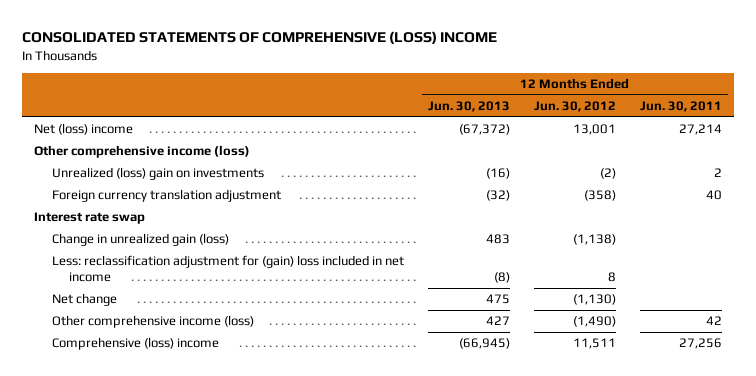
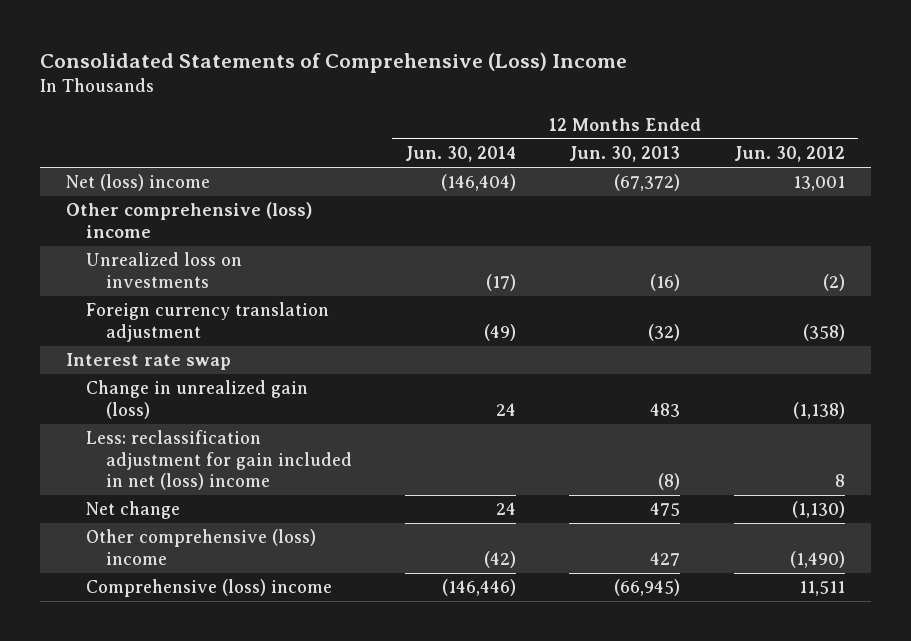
- CONSOLIDATED STATEMENTS OF COMPREHENSIVE (LOSS) INCOME
+ Consolidated Statements of Comprehensive (Loss) Income
- | 12 Months Ended Jun. 30, 2013 | 12 Months Ended Jun. 30, 2012 | 12 Months Ended Jun. 30, 2011
+ | 12 Months Ended Jun. 30, 2014 | 12 Months Ended Jun. 30, 2013 | 12 Months Ended Jun. 30, 2012
- Other comprehensive income (loss)
- Unrealized (loss) gain on investments | (16) | (2) | 2
+ Other comprehensive (loss) income
+ Unrealized loss on investments | (17) | (16) | (2)
- Less: reclassification adjustment for (gain) loss included in net income | (8) | 8 |
+ Less: reclassification adjustment for gain included in net (loss) income | | (8) | 8
- Other comprehensive income (loss) | 427 | (1,490) | 42
+ Other comprehensive (loss) income | (42) | 427 | (1,490)

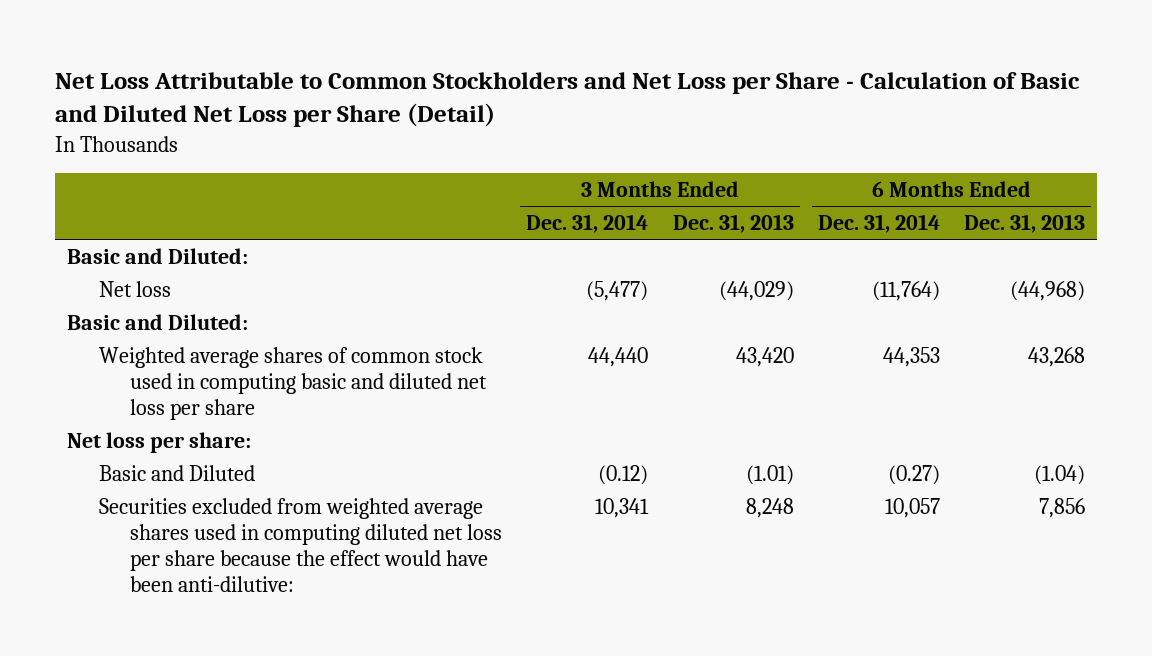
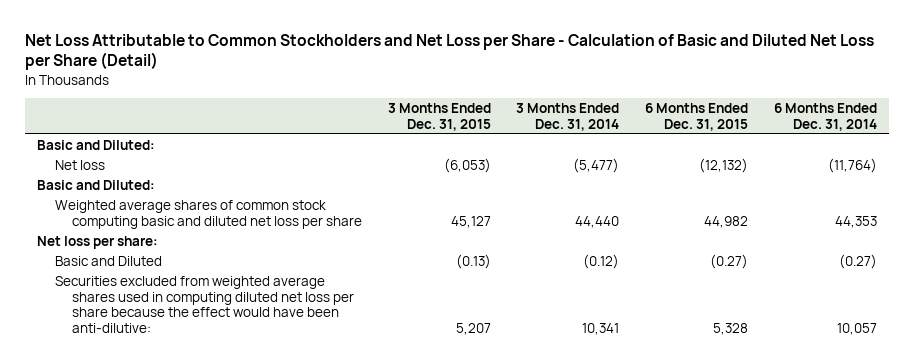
- | 3 Months Ended Dec. 31, 2014 | 3 Months Ended Dec. 31, 2013 | 6 Months Ended Dec. 31, 2014 | 6 Months Ended Dec. 31, 2013
+ | 3 Months Ended Dec. 31, 2015 | 3 Months Ended Dec. 31, 2014 | 6 Months Ended Dec. 31, 2015 | 6 Months Ended Dec. 31, 2014
- Weighted average shares of common stock used in computing basic and diluted net loss per share | 44,440 | 43,420 | 44,353 | 43,268
+ Weighted average shares of common stock computing basic and diluted net loss per share | 45,127 | 44,440 | 44,982 | 44,353

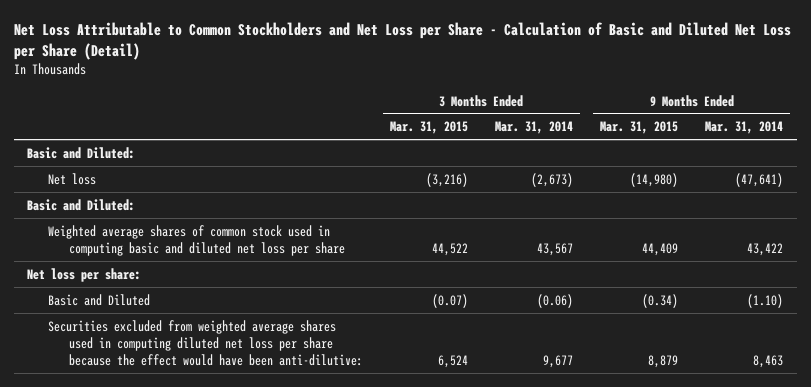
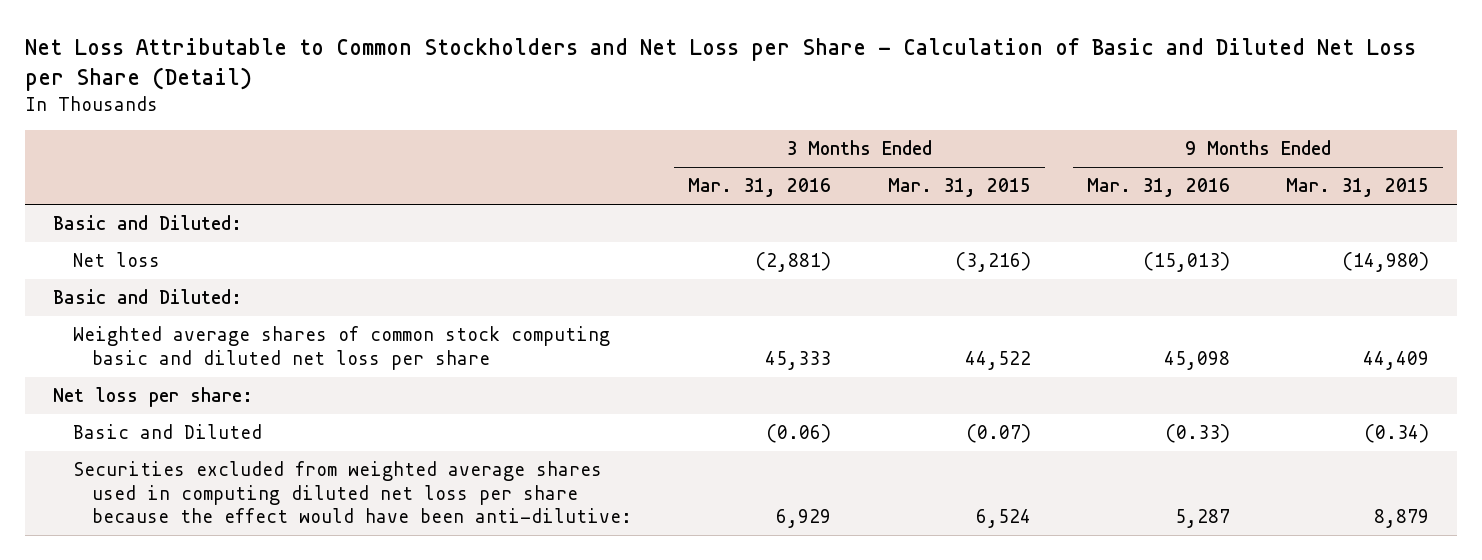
- | 3 Months Ended Mar. 31, 2015 | 3 Months Ended Mar. 31, 2014 | 9 Months Ended Mar. 31, 2015 | 9 Months Ended Mar. 31, 2014
+ | 3 Months Ended Mar. 31, 2016 | 3 Months Ended Mar. 31, 2015 | 9 Months Ended Mar. 31, 2016 | 9 Months Ended Mar. 31, 2015
- Weighted average shares of common stock used in computing basic and diluted net loss per share | 44,522 | 43,567 | 44,409 | 43,422
+ Weighted average shares of common stock computing basic and diluted net loss per share | 45,333 | 44,522 | 45,098 | 44,409

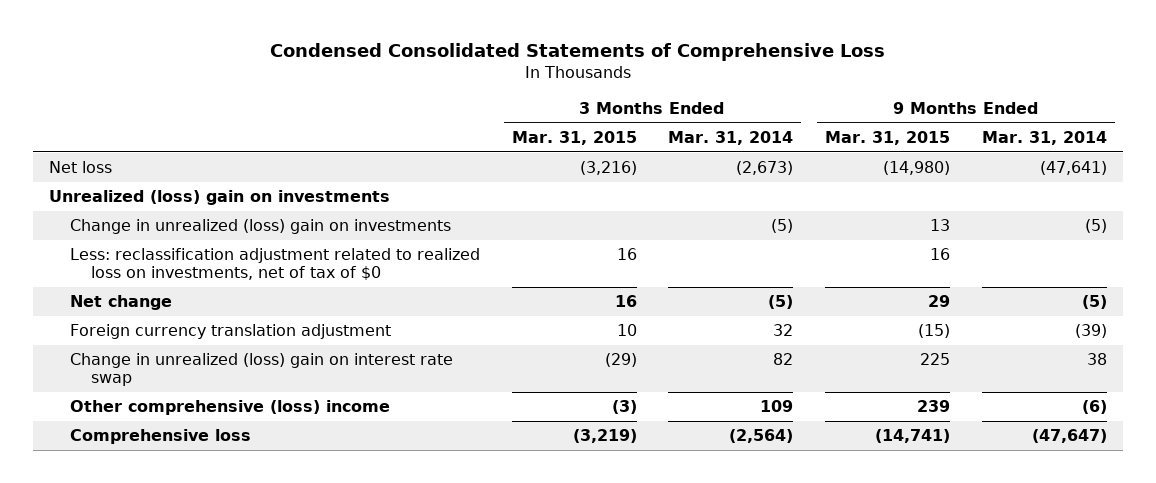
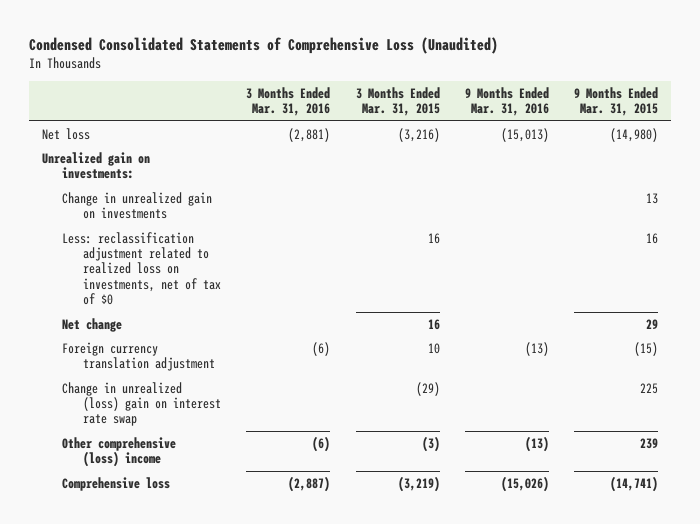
- Condensed Consolidated Statements of Comprehensive Loss
+ Condensed Consolidated Statements of Comprehensive Loss (Unaudited)
- | 3 Months Ended Mar. 31, 2015 | 3 Months Ended Mar. 31, 2014 | 9 Months Ended Mar. 31, 2015 | 9 Months Ended Mar. 31, 2014
+ | 3 Months Ended Mar. 31, 2016 | 3 Months Ended Mar. 31, 2015 | 9 Months Ended Mar. 31, 2016 | 9 Months Ended Mar. 31, 2015
- Unrealized (loss) gain on investments
- Change in unrealized (loss) gain on investments | | (5) | 13 | (5)
+ Unrealized gain on investments:
+ Change in unrealized gain on investments | | | | 13

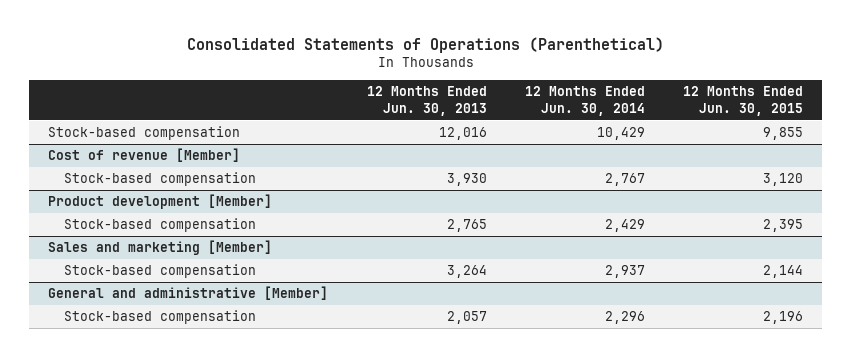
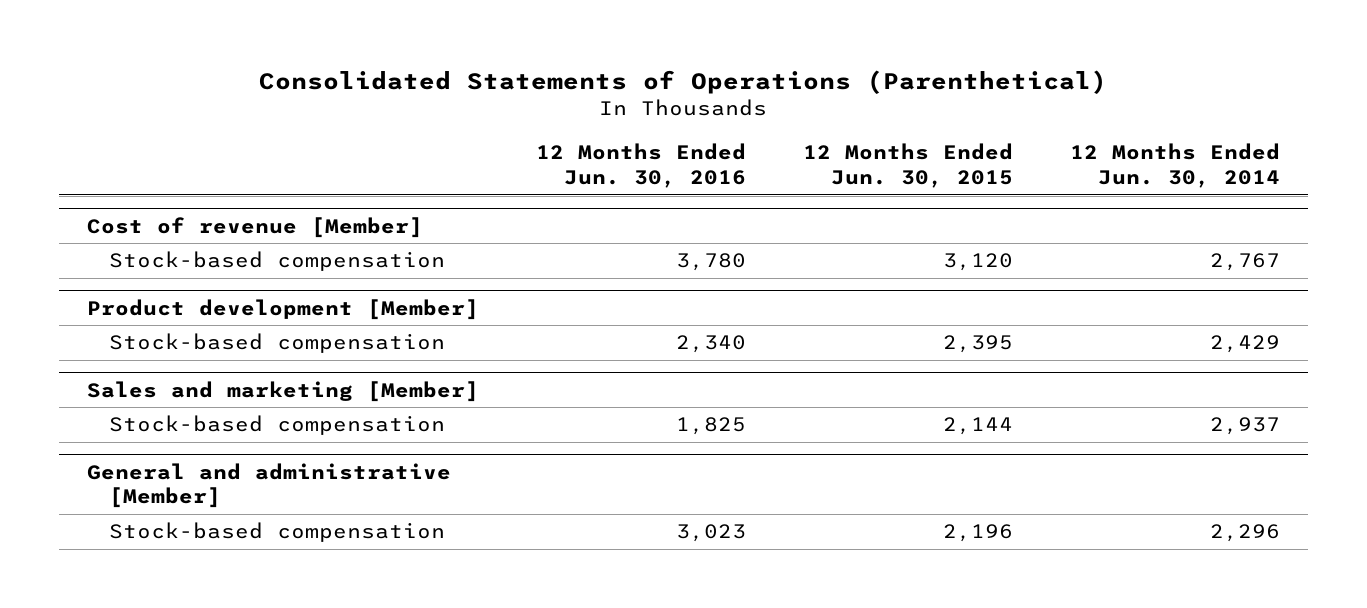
- | 12 Months Ended Jun. 30, 2013 | 12 Months Ended Jun. 30, 2014 | 12 Months Ended Jun. 30, 2015
+ | 12 Months Ended Jun. 30, 2016 | 12 Months Ended Jun. 30, 2015 | 12 Months Ended Jun. 30, 2014
- Stock-based compensation | 12,016 | 10,429 | 9,855

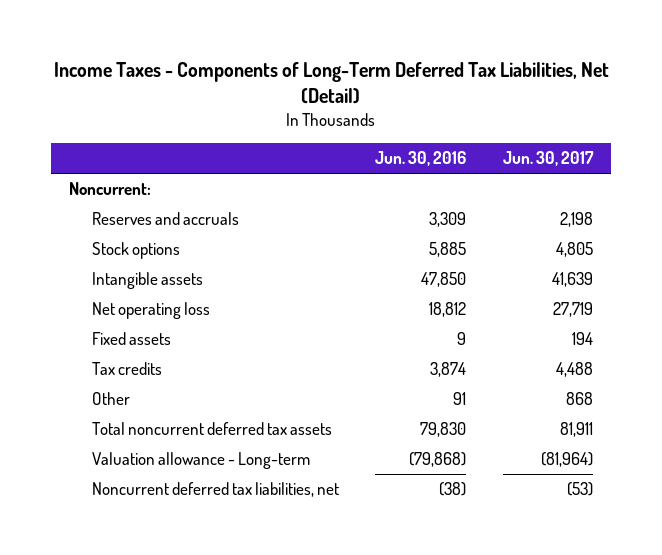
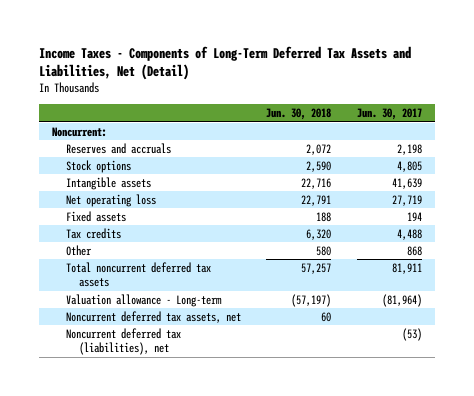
- Income Taxes - Components of Long-Term Deferred Tax Liabilities, Net (Detail)
+ Income Taxes - Components of Long-Term Deferred Tax Assets and Liabilities, Net (Detail)
- | Jun. 30, 2016 | Jun. 30, 2017
+ | Jun. 30, 2018 | Jun. 30, 2017
- Noncurrent deferred tax liabilities, net | (38) | (53)
+ Noncurrent deferred tax assets, net | 60 |
+ Noncurrent deferred tax (liabilities), net | | (53)

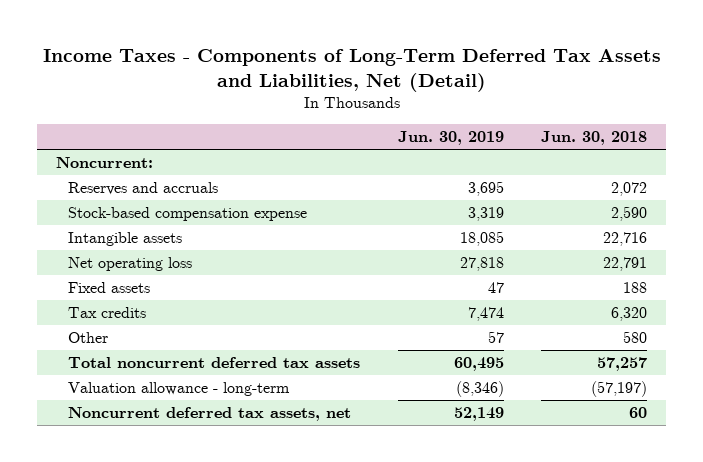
- | Jun. 30, 2018 | Jun. 30, 2017
+ | Jun. 30, 2019 | Jun. 30, 2018
- Stock options | 2,590 | 4,805
+ Stock-based compensation expense | 3,319 | 2,590
- Valuation allowance - Long-term | (57,197) | (81,964)
+ Valuation allowance - long-term | (8,346) | (57,197)
- Noncurrent deferred tax (liabilities), net | | (53)

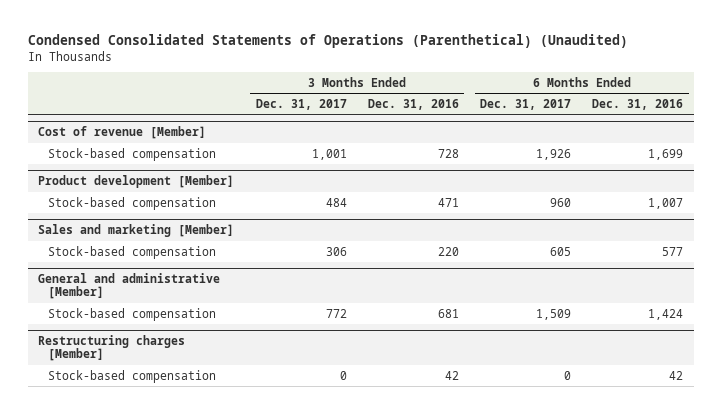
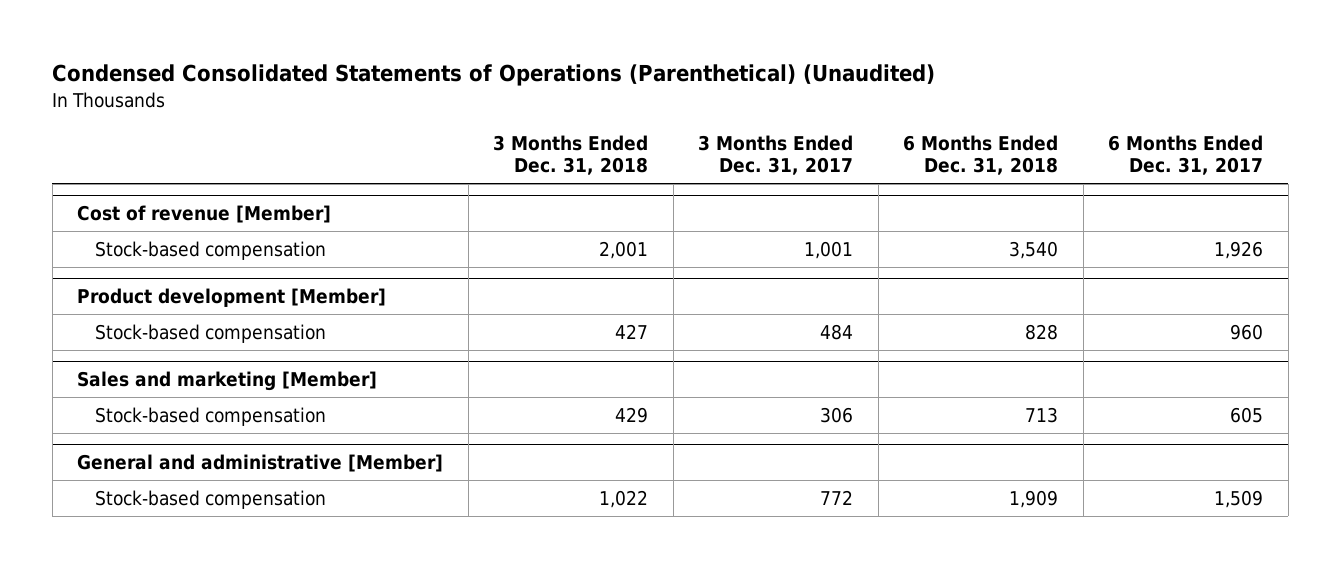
- | 3 Months Ended Dec. 31, 2017 | 3 Months Ended Dec. 31, 2016 | 6 Months Ended Dec. 31, 2017 | 6 Months Ended Dec. 31, 2016
+ | 3 Months Ended Dec. 31, 2018 | 3 Months Ended Dec. 31, 2017 | 6 Months Ended Dec. 31, 2018 | 6 Months Ended Dec. 31, 2017
- Restructuring charges [Member]
- Stock-based compensation | 0 | 42 | 0 | 42

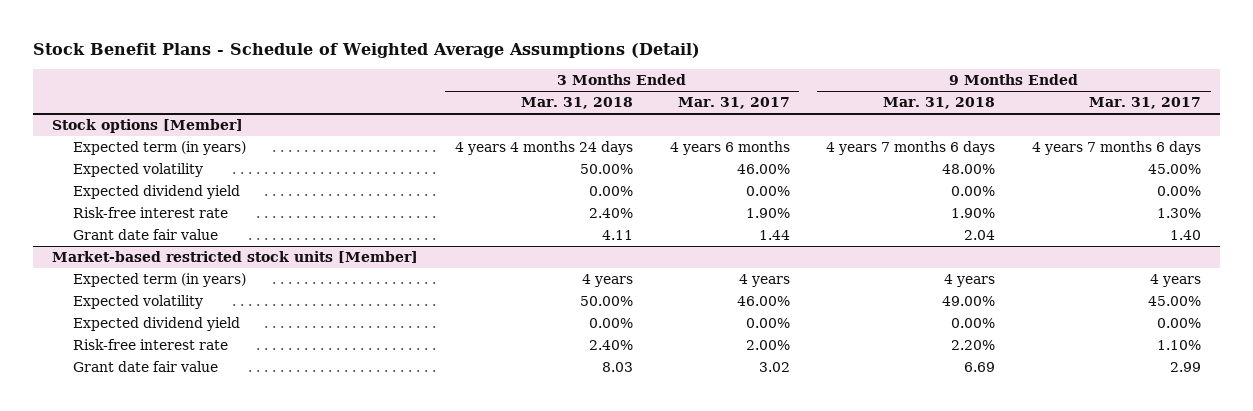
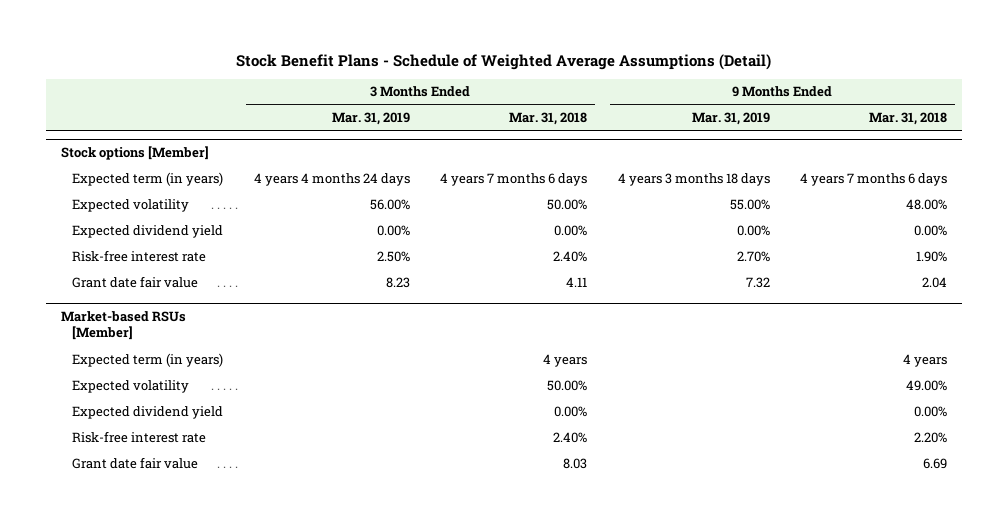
- | 3 Months Ended Mar. 31, 2018 | 3 Months Ended Mar. 31, 2017 | 9 Months Ended Mar. 31, 2018 | 9 Months Ended Mar. 31, 2017
+ | 3 Months Ended Mar. 31, 2019 | 3 Months Ended Mar. 31, 2018 | 9 Months Ended Mar. 31, 2019 | 9 Months Ended Mar. 31, 2018
@ Stock options [Member]
- Expected term (in years) | 4 years 4 months 24 days | 4 years 6 months | 4 years 7 months 6 days | 4 years 7 months 6 days
+ Expected term (in years) | 4 years 4 months 24 days | 4 years 7 months 6 days | 4 years 3 months 18 days | 4 years 7 months 6 days
- Market-based restricted stock units [Member]
+ Market-based RSUs [Member]

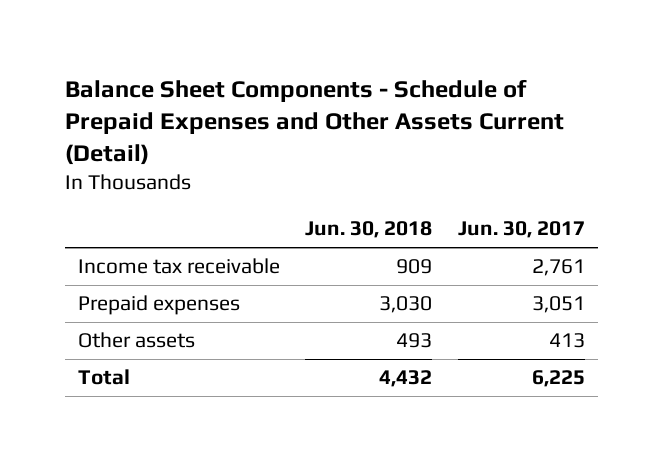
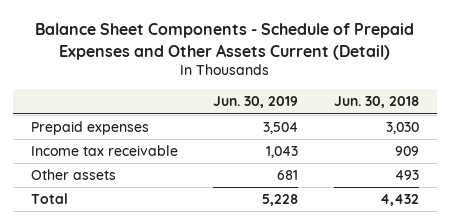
- | Jun. 30, 2018 | Jun. 30, 2017
+ | Jun. 30, 2019 | Jun. 30, 2018
moved down: Income tax receivable | 1,043 | 909

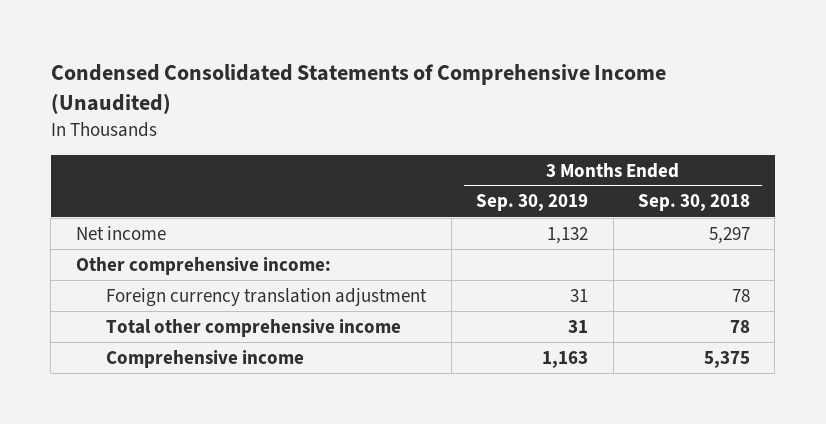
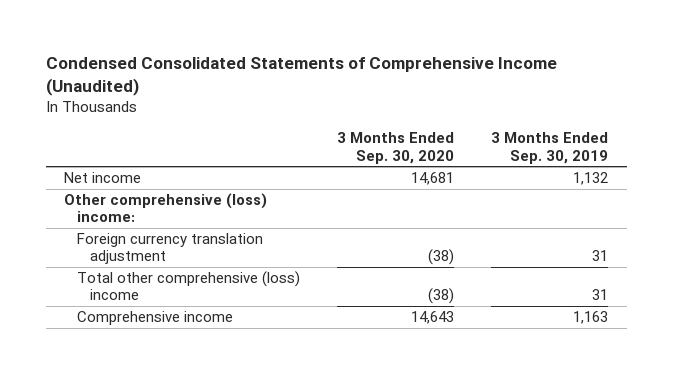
- | 3 Months Ended Sep. 30, 2019 | 3 Months Ended Sep. 30, 2018
+ | 3 Months Ended Sep. 30, 2020 | 3 Months Ended Sep. 30, 2019
- Other comprehensive income:
+ Other comprehensive (loss) income:
- Total other comprehensive income | 31 | 78
+ Total other comprehensive (loss) income | (38) | 31

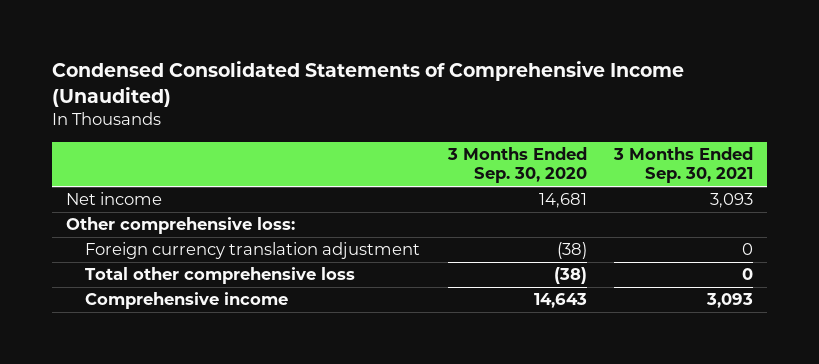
- | 3 Months Ended Sep. 30, 2020 | 3 Months Ended Sep. 30, 2019
+ | 3 Months Ended Sep. 30, 2020 | 3 Months Ended Sep. 30, 2021
- Other comprehensive (loss) income:
+ Other comprehensive loss:
- Total other comprehensive (loss) income | (38) | 31
+ Total other comprehensive loss | (38) | 0

